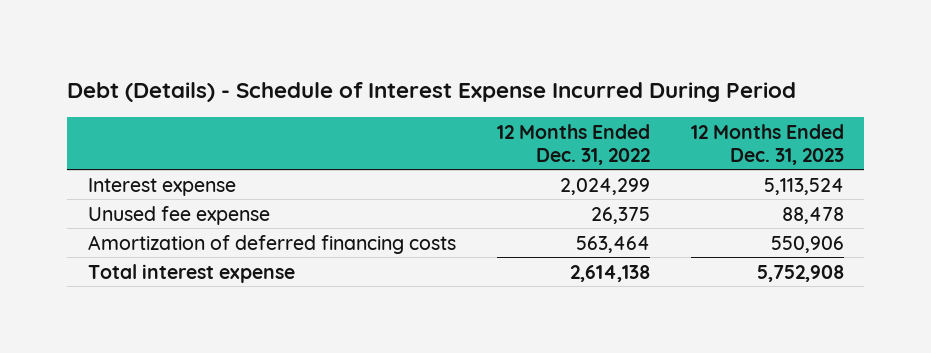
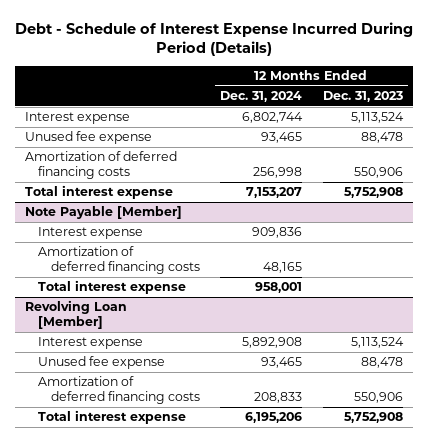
- Debt (Details) - Schedule of Interest Expense Incurred During Period
+ Debt - Schedule of Interest Expense Incurred During Period (Details)
- | 12 Months Ended Dec. 31, 2022 | 12 Months Ended Dec. 31, 2023
+ | 12 Months Ended Dec. 31, 2024 | 12 Months Ended Dec. 31, 2023
+ Note Payable [Member]
+ Interest expense | 909,836 |
+ Amortization of deferred financing costs | 48,165 |
+ Total interest expense | 958,001 |
+ Revolving Loan [Member]
+ Interest expense | 5,892,908 | 5,113,524
+ Unused fee expense | 93,465 | 88,478
+ Amortization of deferred financing costs | 208,833 | 550,906
+ Total interest expense | 6,195,206 | 5,752,908

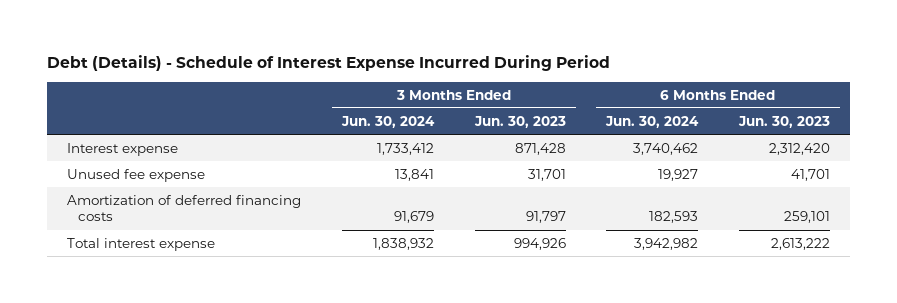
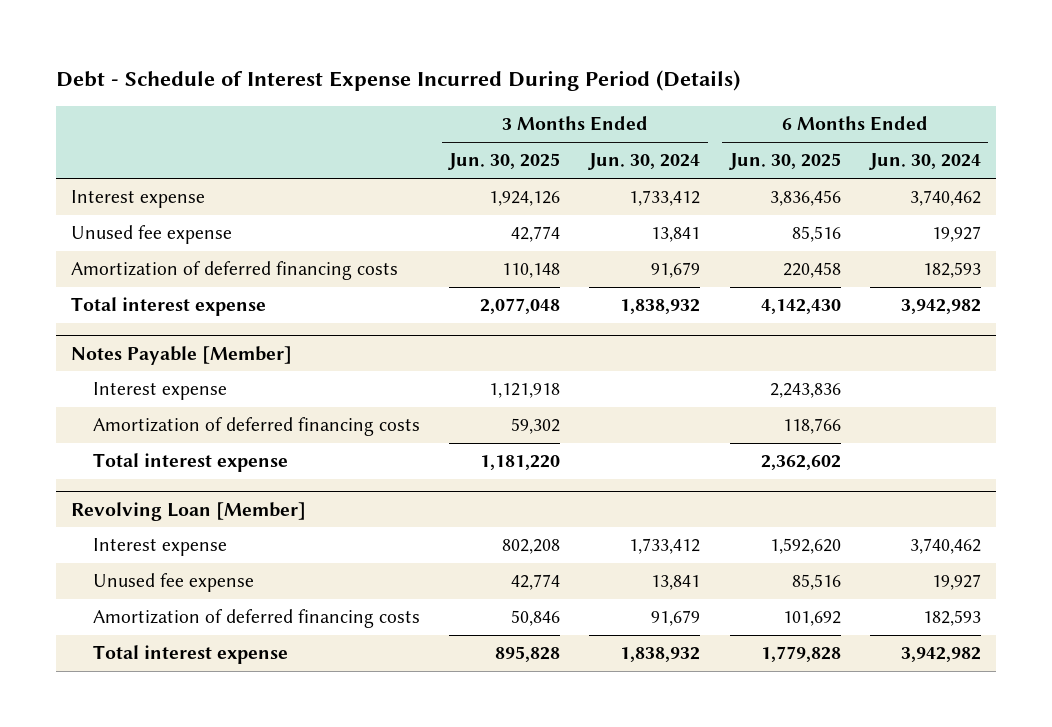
- Debt (Details) - Schedule of Interest Expense Incurred During Period
+ Debt - Schedule of Interest Expense Incurred During Period (Details)
- | 3 Months Ended Jun. 30, 2024 | 3 Months Ended Jun. 30, 2023 | 6 Months Ended Jun. 30, 2024 | 6 Months Ended Jun. 30, 2023
+ | 3 Months Ended Jun. 30, 2025 | 3 Months Ended Jun. 30, 2024 | 6 Months Ended Jun. 30, 2025 | 6 Months Ended Jun. 30, 2024
+ Notes Payable [Member]
+ Interest expense | 1,121,918 | | 2,243,836 |
+ Amortization of deferred financing costs | 59,302 | | 118,766 |
+ Total interest expense | 1,181,220 | | 2,362,602 |
+ Revolving Loan [Member]
+ Interest expense | 802,208 | 1,733,412 | 1,592,620 | 3,740,462
+ Unused fee expense | 42,774 | 13,841 | 85,516 | 19,927
+ Amortization of deferred financing costs | 50,846 | 91,679 | 101,692 | 182,593
+ Total interest expense | 895,828 | 1,838,932 | 1,779,828 | 3,942,982

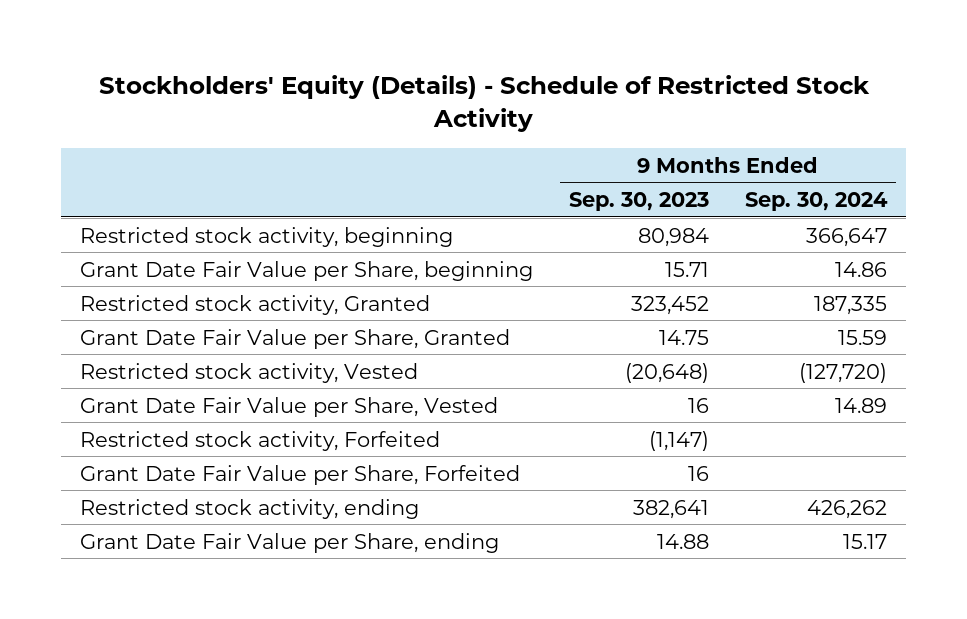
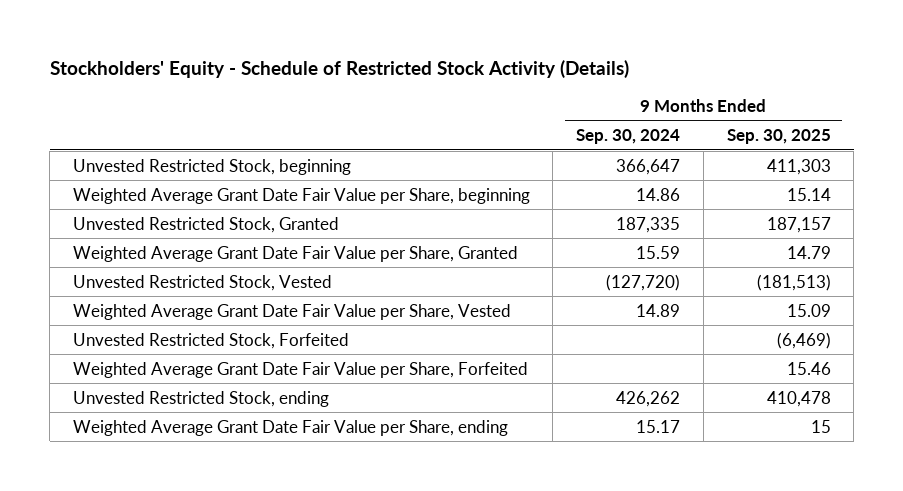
- Stockholders' Equity (Details) - Schedule of Restricted Stock Activity
+ Stockholders' Equity - Schedule of Restricted Stock Activity (Details)
- | 9 Months Ended Sep. 30, 2023 | 9 Months Ended Sep. 30, 2024
+ | 9 Months Ended Sep. 30, 2024 | 9 Months Ended Sep. 30, 2025
- Restricted stock activity, beginning | 80,984 | 366,647
- Grant Date Fair Value per Share, beginning | 15.71 | 14.86
- Restricted stock activity, Granted | 323,452 | 187,335
- Grant Date Fair Value per Share, Granted | 14.75 | 15.59
- Restricted stock activity, Vested | (20,648) | (127,720)
- Grant Date Fair Value per Share, Vested | 16 | 14.89
- Restricted stock activity, Forfeited | (1,147) |
- Grant Date Fair Value per Share, Forfeited | 16 |
- Restricted stock activity, ending | 382,641 | 426,262
- Grant Date Fair Value per Share, ending | 14.88 | 15.17
+ Unvested Restricted Stock, beginning | 366,647 | 411,303
+ Weighted Average Grant Date Fair Value per Share, beginning | 14.86 | 15.14
+ Unvested Restricted Stock, Granted | 187,335 | 187,157
+ Weighted Average Grant Date Fair Value per Share, Granted | 15.59 | 14.79
+ Unvested Restricted Stock, Vested | (127,720) | (181,513)
+ Weighted Average Grant Date Fair Value per Share, Vested | 14.89 | 15.09
+ Unvested Restricted Stock, Forfeited | | (6,469)
+ Weighted Average Grant Date Fair Value per Share, Forfeited | | 15.46
+ Unvested Restricted Stock, ending | 426,262 | 410,478
+ Weighted Average Grant Date Fair Value per Share, ending | 15.17 | 15

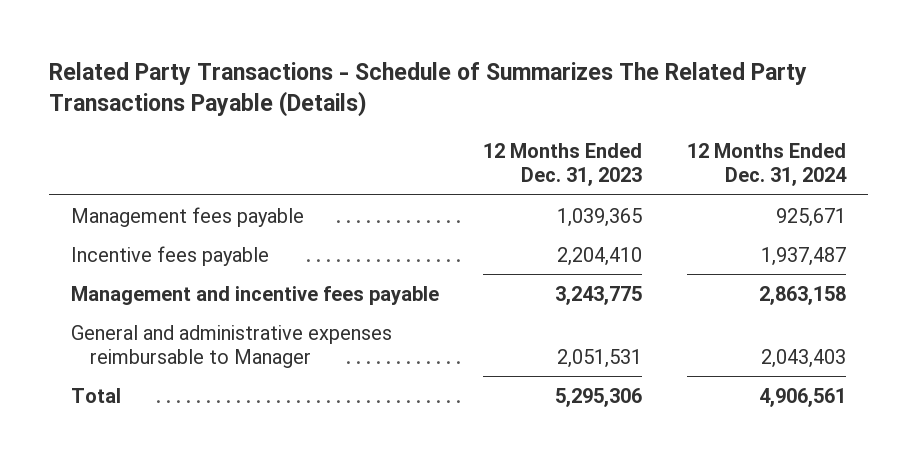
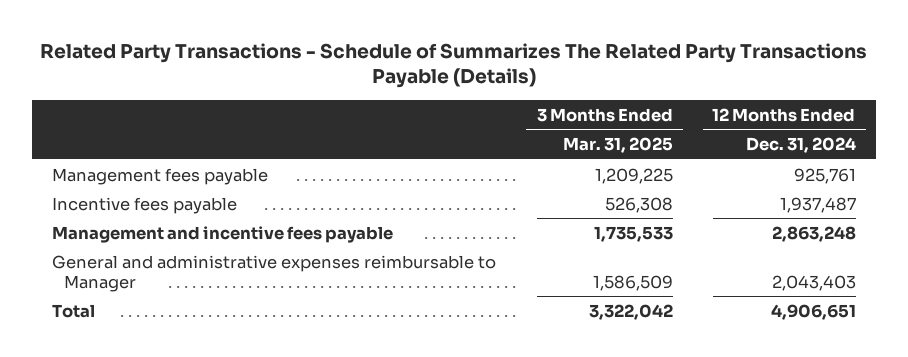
- | 12 Months Ended Dec. 31, 2023 | 12 Months Ended Dec. 31, 2024
+ | 3 Months Ended Mar. 31, 2025 | 12 Months Ended Dec. 31, 2024
- Management fees payable | 1,039,365 | 925,671
+ Management fees payable | 1,209,225 | 925,761
- Management and incentive fees payable | 3,243,775 | 2,863,158
+ Management and incentive fees payable | 1,735,533 | 2,863,248
- Total | 5,295,306 | 4,906,561
+ Total | 3,322,042 | 4,906,651

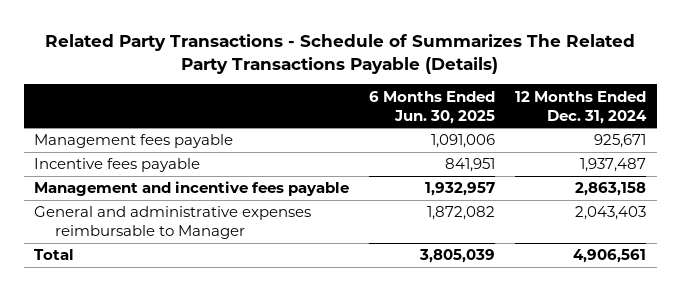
- | 3 Months Ended Mar. 31, 2025 | 12 Months Ended Dec. 31, 2024
+ | 6 Months Ended Jun. 30, 2025 | 12 Months Ended Dec. 31, 2024
- Management fees payable | 1,209,225 | 925,761
+ Management fees payable | 1,091,006 | 925,671
- Management and incentive fees payable | 1,735,533 | 2,863,248
+ Management and incentive fees payable | 1,932,957 | 2,863,158
- Total | 3,322,042 | 4,906,651
+ Total | 3,805,039 | 4,906,561

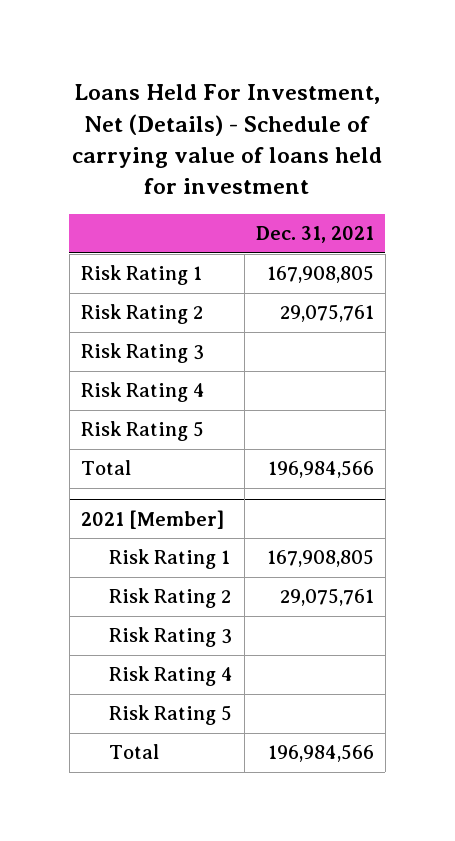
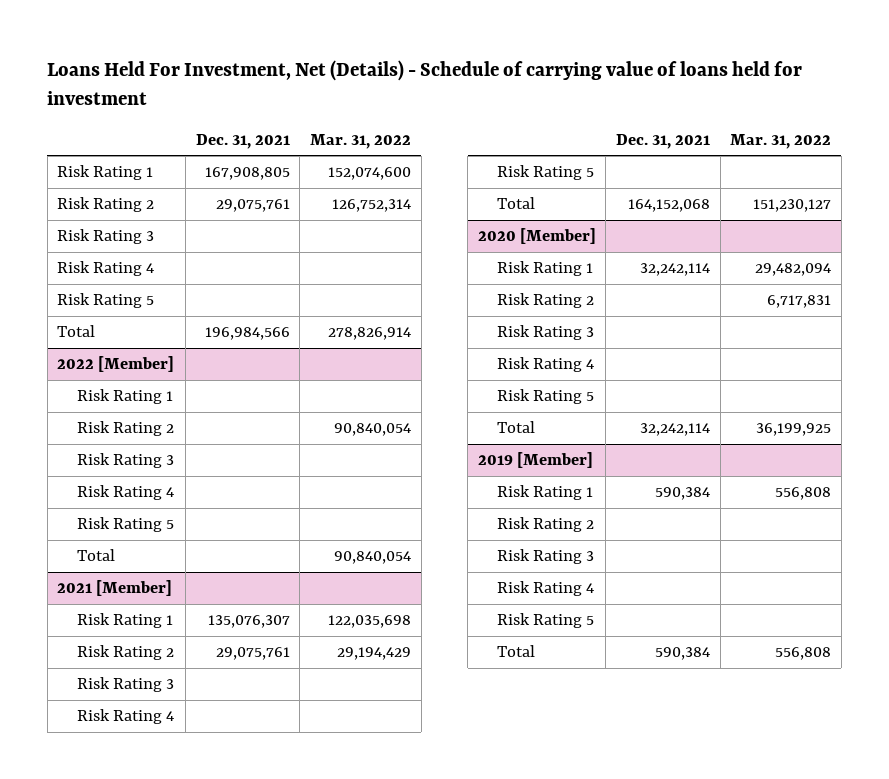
- | Dec. 31, 2021
+ | Dec. 31, 2021 | Mar. 31, 2022
+ 2022 [Member]
+ Risk Rating 1
+ Risk Rating 2 | | 90,840,054
+ Risk Rating 3
+ Risk Rating 4
+ Risk Rating 5
+ Total | | 90,840,054
@ 2021 [Member]
- Risk Rating 1 | 167,908,805
+ Risk Rating 1 | 135,076,307 | 122,035,698
- Total | 196,984,566
+ Total | 164,152,068 | 151,230,127
+ 2020 [Member]
+ Risk Rating 1 | 32,242,114 | 29,482,094
+ Risk Rating 2 | | 6,717,831
+ Risk Rating 3
+ Risk Rating 4
+ Risk Rating 5
+ Total | 32,242,114 | 36,199,925
+ 2019 [Member]
+ Risk Rating 1 | 590,384 | 556,808
+ Risk Rating 2
+ Risk Rating 3
+ Risk Rating 4
+ Risk Rating 5
+ Total | 590,384 | 556,808

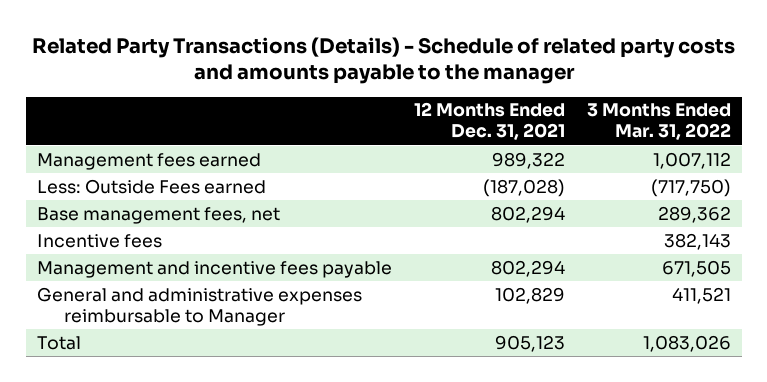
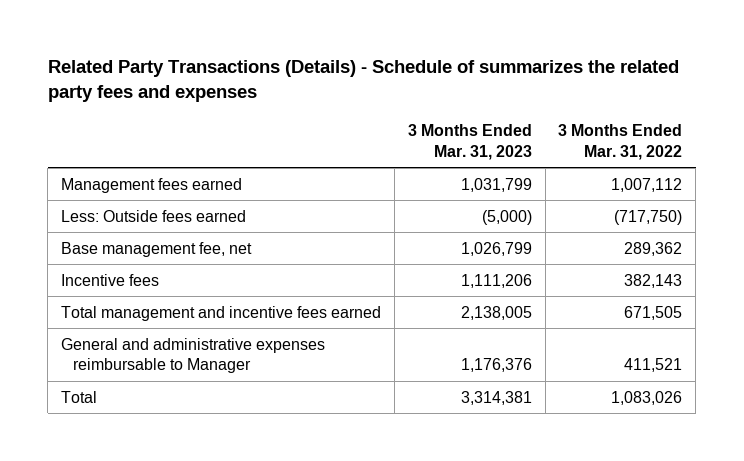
- Related Party Transactions (Details) - Schedule of related party costs and amounts payable to the manager
+ Related Party Transactions (Details) - Schedule of summarizes the related party fees and expenses
- | 12 Months Ended Dec. 31, 2021 | 3 Months Ended Mar. 31, 2022
+ | 3 Months Ended Mar. 31, 2023 | 3 Months Ended Mar. 31, 2022
- Less: Outside Fees earned | (187,028) | (717,750)
- Base management fees, net | 802,294 | 289,362
+ Less: Outside fees earned | (5,000) | (717,750)
+ Base management fee, net | 1,026,799 | 289,362
- Management and incentive fees payable | 802,294 | 671,505
+ Total management and incentive fees earned | 2,138,005 | 671,505

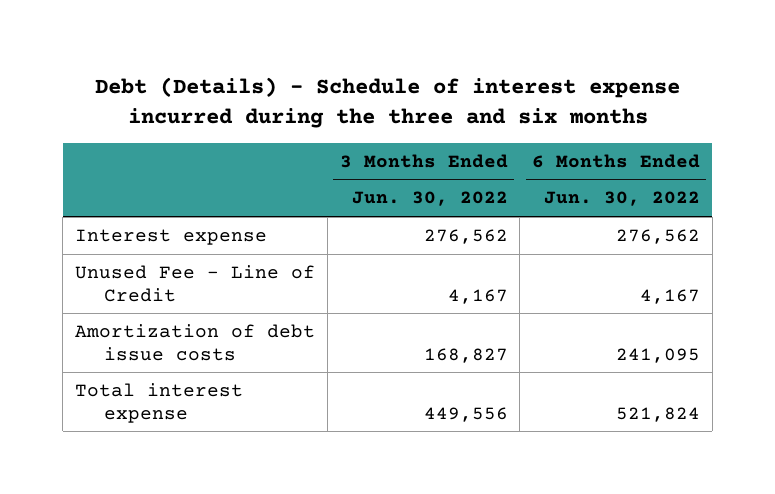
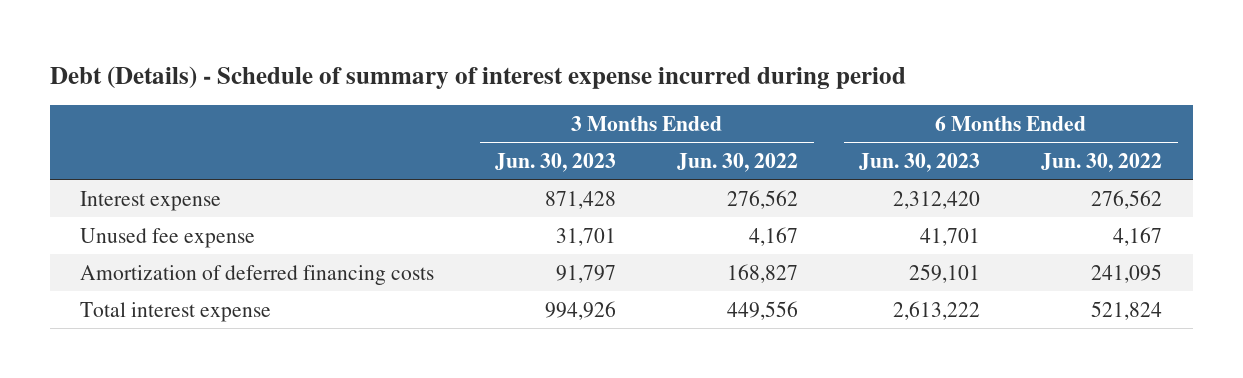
- Debt (Details) - Schedule of interest expense incurred during the three and six months
+ Debt (Details) - Schedule of summary of interest expense incurred during period
- | 3 Months Ended Jun. 30, 2022 | 6 Months Ended Jun. 30, 2022
+ | 3 Months Ended Jun. 30, 2023 | 3 Months Ended Jun. 30, 2022 | 6 Months Ended Jun. 30, 2023 | 6 Months Ended Jun. 30, 2022
- Unused Fee - Line of Credit | 4,167 | 4,167
- Amortization of debt issue costs | 168,827 | 241,095
+ Unused fee expense | 31,701 | 4,167 | 41,701 | 4,167
+ Amortization of deferred financing costs | 91,797 | 168,827 | 259,101 | 241,095

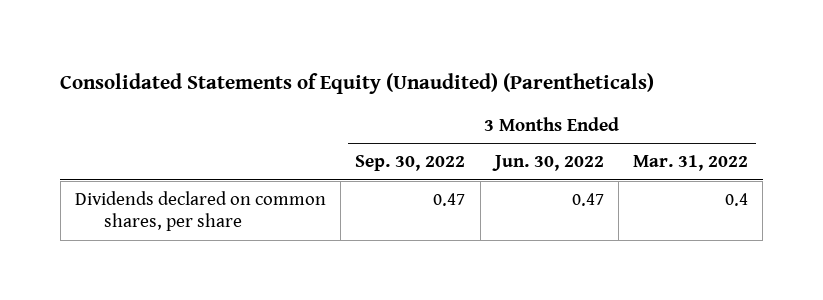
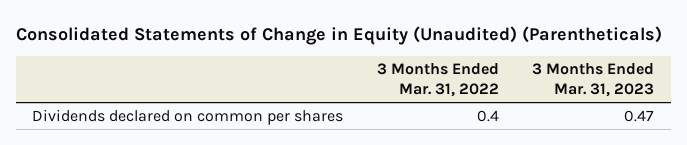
- Consolidated Statements of Equity (Unaudited) (Parentheticals)
+ Consolidated Statements of Change in Equity (Unaudited) (Parentheticals)
- | 3 Months Ended Sep. 30, 2022 | 3 Months Ended Jun. 30, 2022 | 3 Months Ended Mar. 31, 2022
+ | 3 Months Ended Mar. 31, 2022 | 3 Months Ended Mar. 31, 2023
- Dividends declared on common shares, per share | 0.47 | 0.47 | 0.4
+ Dividends declared on common per shares | 0.4 | 0.47

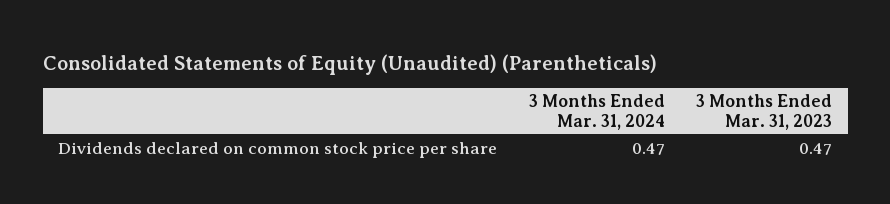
- Consolidated Statements of Change in Equity (Unaudited) (Parentheticals)
+ Consolidated Statements of Equity (Unaudited) (Parentheticals)
- | 3 Months Ended Mar. 31, 2022 | 3 Months Ended Mar. 31, 2023
+ | 3 Months Ended Mar. 31, 2024 | 3 Months Ended Mar. 31, 2023
- Dividends declared on common per shares | 0.4 | 0.47
+ Dividends declared on common stock price per share | 0.47 | 0.47

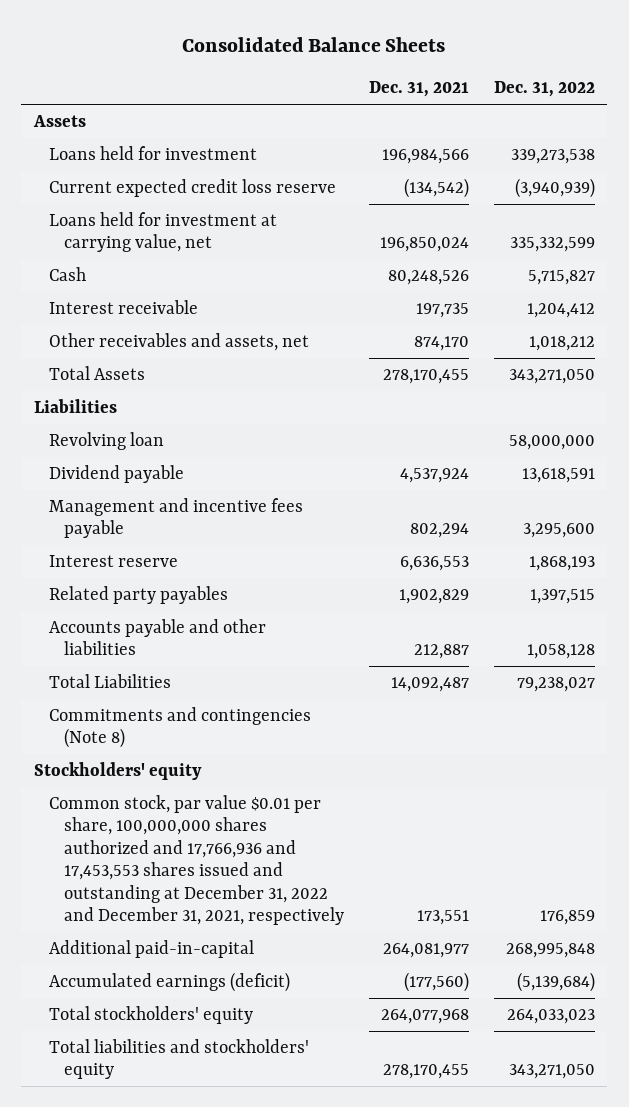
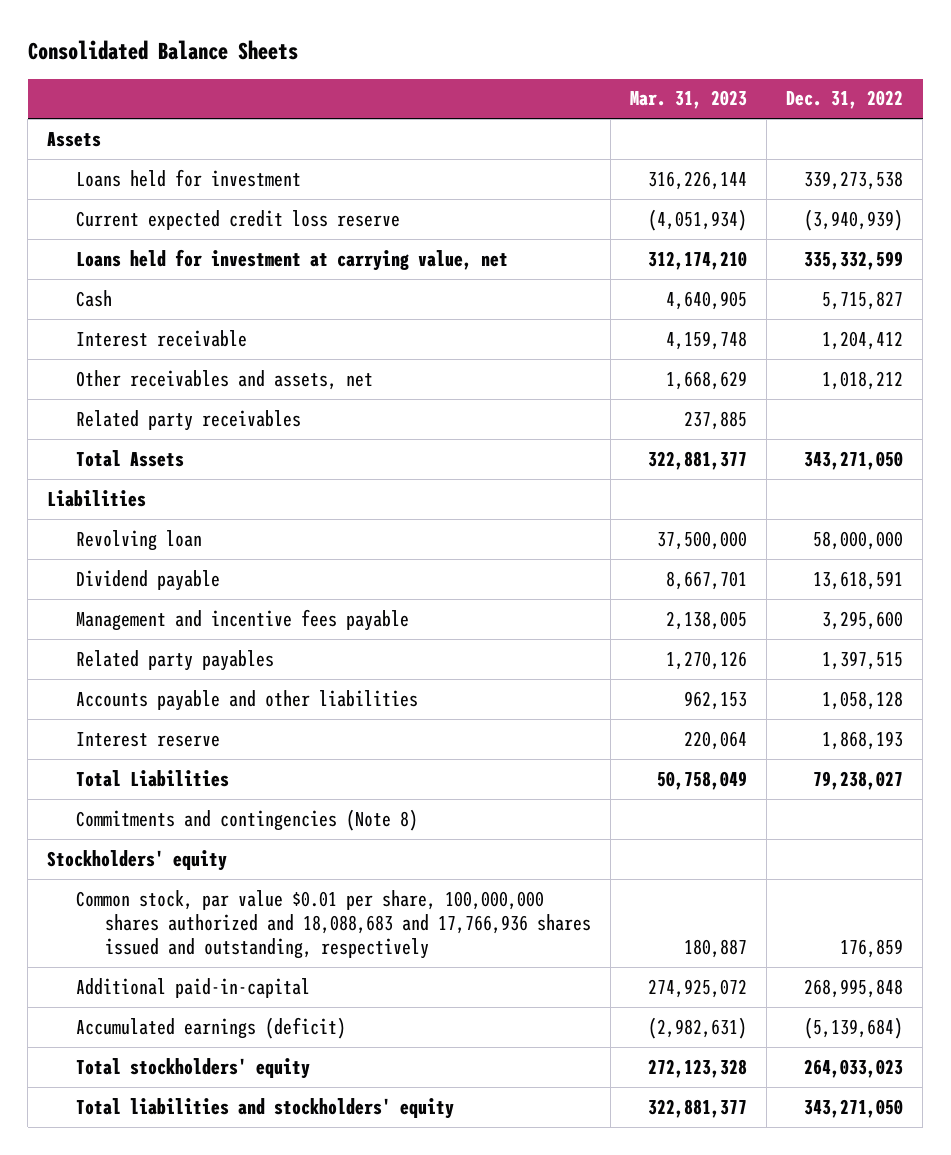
- | Dec. 31, 2021 | Dec. 31, 2022
+ | Mar. 31, 2023 | Dec. 31, 2022
+ Related party receivables | 237,885 |
moved down: Interest reserve | 220,064 | 1,868,193
- Common stock, par value $0.01 per share, 100,000,000 shares authorized and 17,766,936 and 17,453,553 shares issued and outstanding at December 31, 2022 and December 31, 2021, respectively | 173,551 | 176,859
+ Common stock, par value $0.01 per share, 100,000,000 shares authorized and 18,088,683 and 17,766,936 shares issued and outstanding, respectively | 180,887 | 176,859

